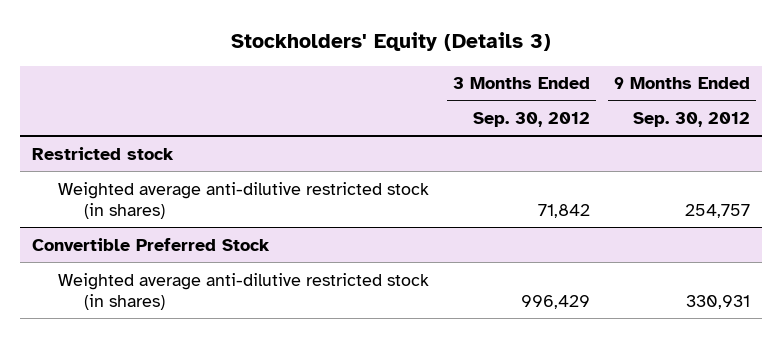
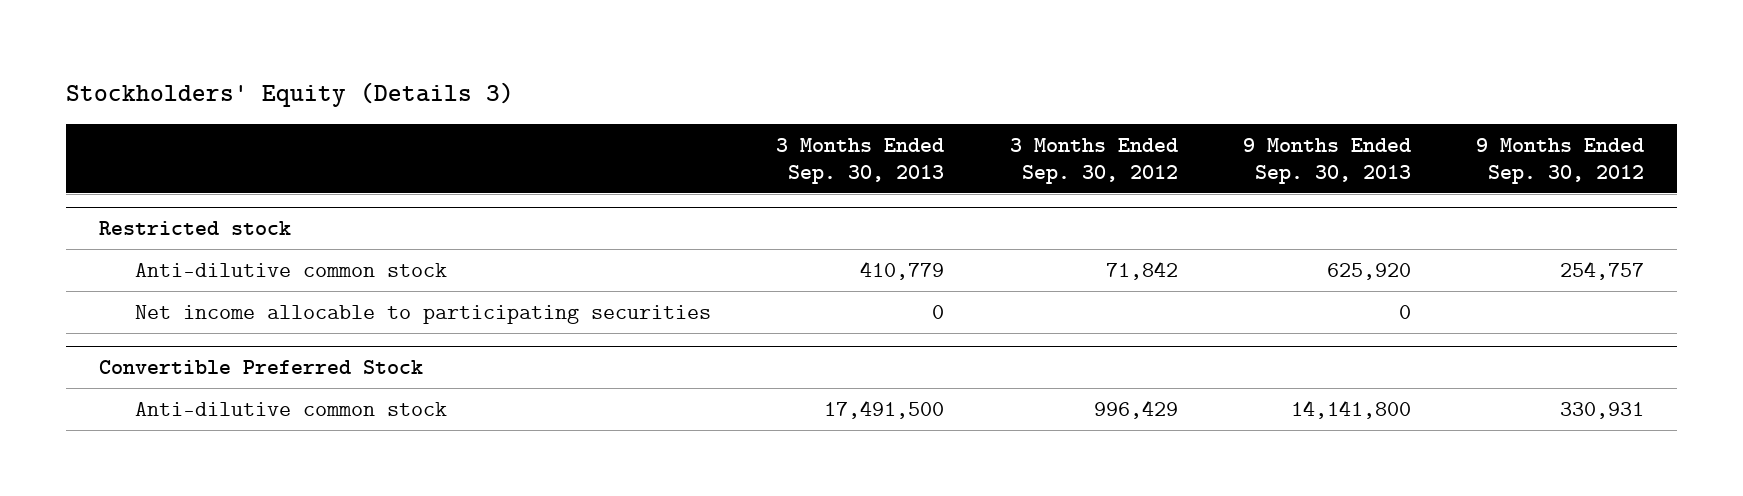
- | 3 Months Ended Sep. 30, 2012 | 9 Months Ended Sep. 30, 2012
+ | 3 Months Ended Sep. 30, 2013 | 3 Months Ended Sep. 30, 2012 | 9 Months Ended Sep. 30, 2013 | 9 Months Ended Sep. 30, 2012
@ Restricted stock
- Weighted average anti-dilutive restricted stock (in shares) | 71,842 | 254,757
+ Anti-dilutive common stock | 410,779 | 71,842 | 625,920 | 254,757
+ Net income allocable to participating securities | 0 | | 0 |
@ Convertible Preferred Stock
- Weighted average anti-dilutive restricted stock (in shares) | 996,429 | 330,931
+ Anti-dilutive common stock | 17,491,500 | 996,429 | 14,141,800 | 330,931

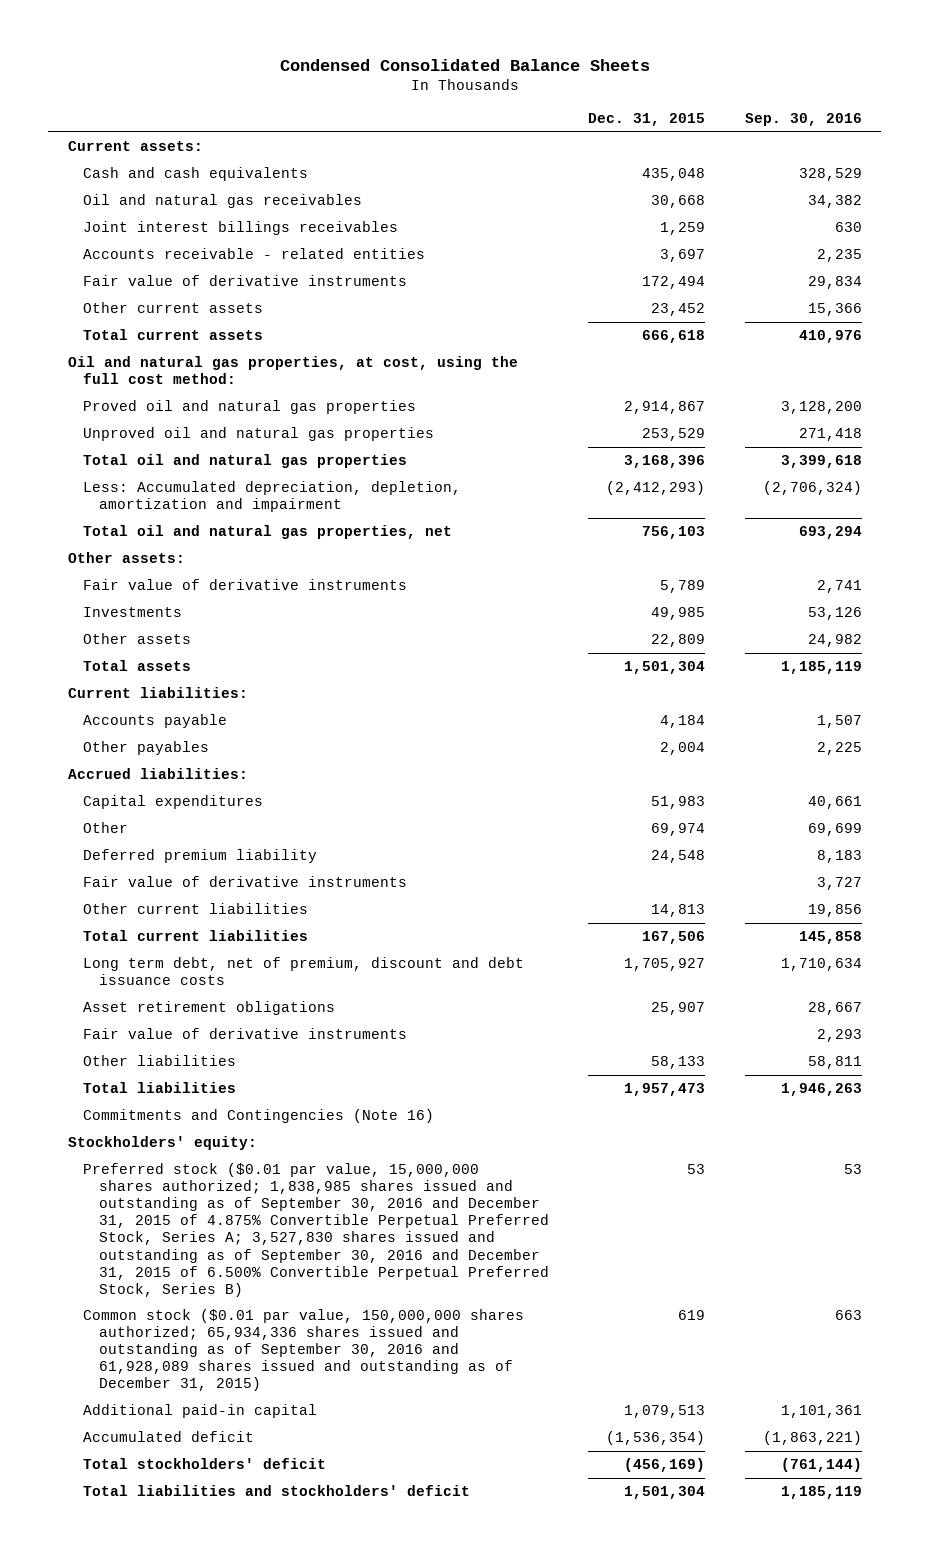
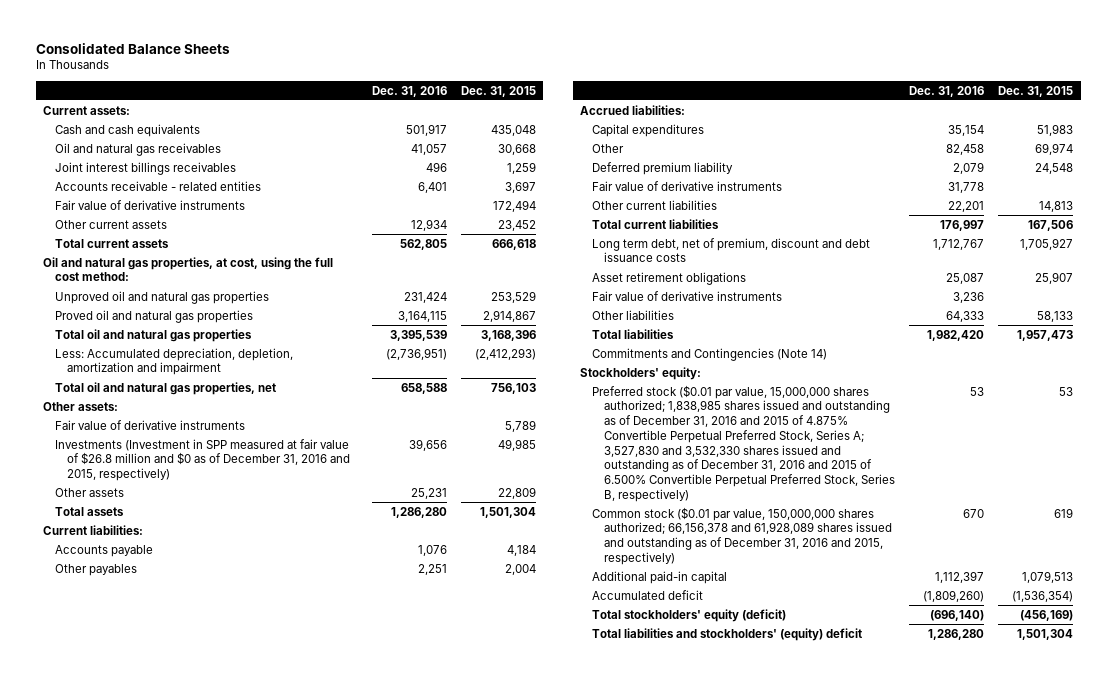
- Condensed Consolidated Balance Sheets
+ Consolidated Balance Sheets
- | Dec. 31, 2015 | Sep. 30, 2016
+ | Dec. 31, 2016 | Dec. 31, 2015
moved down: Proved oil and natural gas properties | 3,164,115 | 2,914,867
- Investments | 49,985 | 53,126
+ Investments (Investment in SPP measured at fair value of $26.8 million and $0 as of December 31, 2016 and 2015, respectively) | 39,656 | 49,985
- Commitments and Contingencies (Note 16)
+ Commitments and Contingencies (Note 14)
- Preferred stock ($0.01 par value, 15,000,000 shares authorized; 1,838,985 shares issued and outstanding as of September 30, 2016 and December 31, 2015 of 4.875% Convertible Perpetual Preferred Stock, Series A; 3,527,830 shares issued and outstanding as of September 30, 2016 and December 31, 2015 of 6.500% Convertible Perpetual Preferred Stock, Series B) | 53 | 53
- Common stock ($0.01 par value, 150,000,000 shares authorized; 65,934,336 shares issued and outstanding as of September 30, 2016 and 61,928,089 shares issued and outstanding as of December 31, 2015) | 619 | 663
+ Preferred stock ($0.01 par value, 15,000,000 shares authorized; 1,838,985 shares issued and outstanding as of December 31, 2016 and 2015 of 4.875% Convertible Perpetual Preferred Stock, Series A; 3,527,830 and 3,532,330 shares issued and outstanding as of December 31, 2016 and 2015 of 6.500% Convertible Perpetual Preferred Stock, Series B, respectively) | 53 | 53
+ Common stock ($0.01 par value, 150,000,000 shares authorized; 66,156,378 and 61,928,089 shares issued and outstanding as of December 31, 2016 and 2015, respectively) | 670 | 619
- Total stockholders' deficit | (456,169) | (761,144)
- Total liabilities and stockholders' deficit | 1,501,304 | 1,185,119
+ Total stockholders' equity (deficit) | (696,140) | (456,169)
+ Total liabilities and stockholders' (equity) deficit | 1,286,280 | 1,501,304

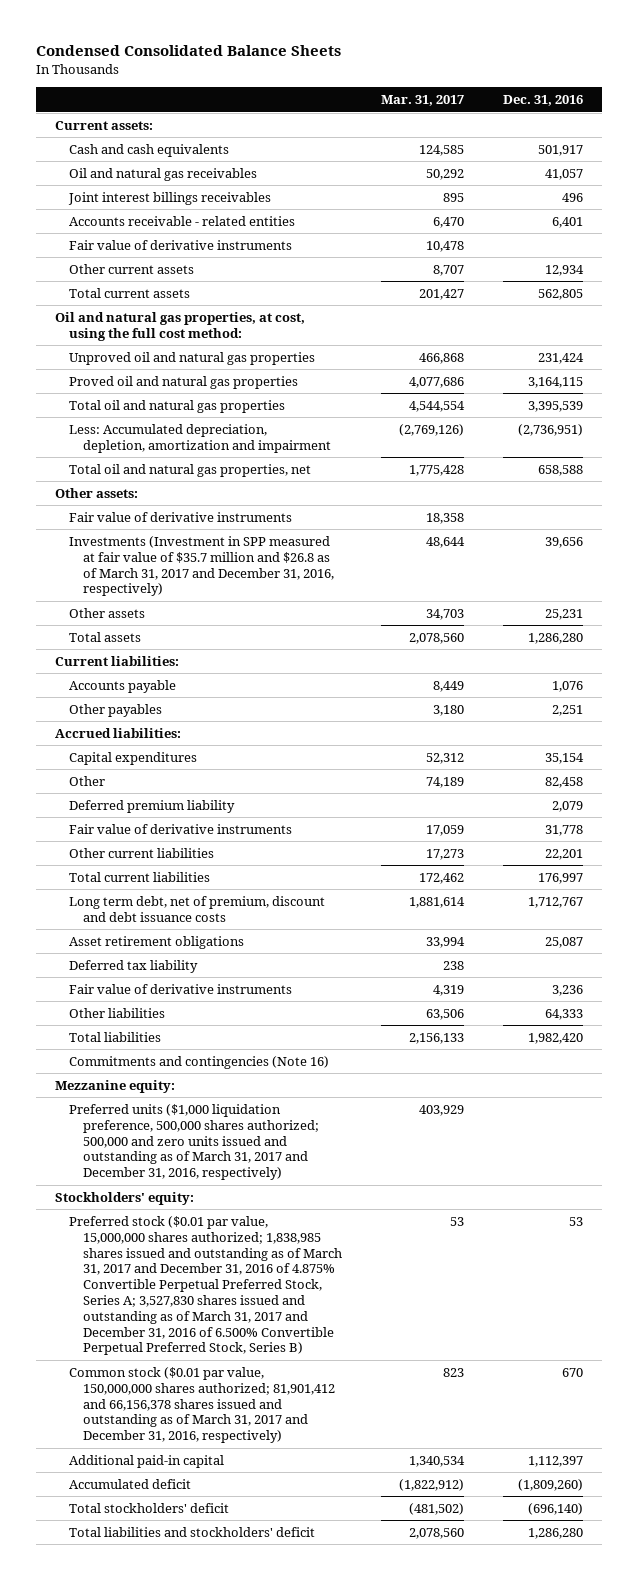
- Consolidated Balance Sheets
+ Condensed Consolidated Balance Sheets
- | Dec. 31, 2016 | Dec. 31, 2015
+ | Mar. 31, 2017 | Dec. 31, 2016
- Investments (Investment in SPP measured at fair value of $26.8 million and $0 as of December 31, 2016 and 2015, respectively) | 39,656 | 49,985
+ Investments (Investment in SPP measured at fair value of $35.7 million and $26.8 as of March 31, 2017 and December 31, 2016, respectively) | 48,644 | 39,656
+ Deferred tax liability | 238 |
- Commitments and Contingencies (Note 14)
+ Commitments and contingencies (Note 16)
+ Mezzanine equity:
+ Preferred units ($1,000 liquidation preference, 500,000 shares authorized; 500,000 and zero units issued and outstanding as of March 31, 2017 and December 31, 2016, respectively) | 403,929 |
- Preferred stock ($0.01 par value, 15,000,000 shares authorized; 1,838,985 shares issued and outstanding as of December 31, 2016 and 2015 of 4.875% Convertible Perpetual Preferred Stock, Series A; 3,527,830 and 3,532,330 shares issued and outstanding as of December 31, 2016 and 2015 of 6.500% Convertible Perpetual Preferred Stock, Series B, respectively) | 53 | 53
- Common stock ($0.01 par value, 150,000,000 shares authorized; 66,156,378 and 61,928,089 shares issued and outstanding as of December 31, 2016 and 2015, respectively) | 670 | 619
+ Preferred stock ($0.01 par value, 15,000,000 shares authorized; 1,838,985 shares issued and outstanding as of March 31, 2017 and December 31, 2016 of 4.875% Convertible Perpetual Preferred Stock, Series A; 3,527,830 shares issued and outstanding as of March 31, 2017 and December 31, 2016 of 6.500% Convertible Perpetual Preferred Stock, Series B) | 53 | 53
+ Common stock ($0.01 par value, 150,000,000 shares authorized; 81,901,412 and 66,156,378 shares issued and outstanding as of March 31, 2017 and December 31, 2016, respectively) | 823 | 670
- Total stockholders' equity (deficit) | (696,140) | (456,169)
- Total liabilities and stockholders' (equity) deficit | 1,286,280 | 1,501,304
+ Total stockholders' deficit | (481,502) | (696,140)
+ Total liabilities and stockholders' deficit | 2,078,560 | 1,286,280

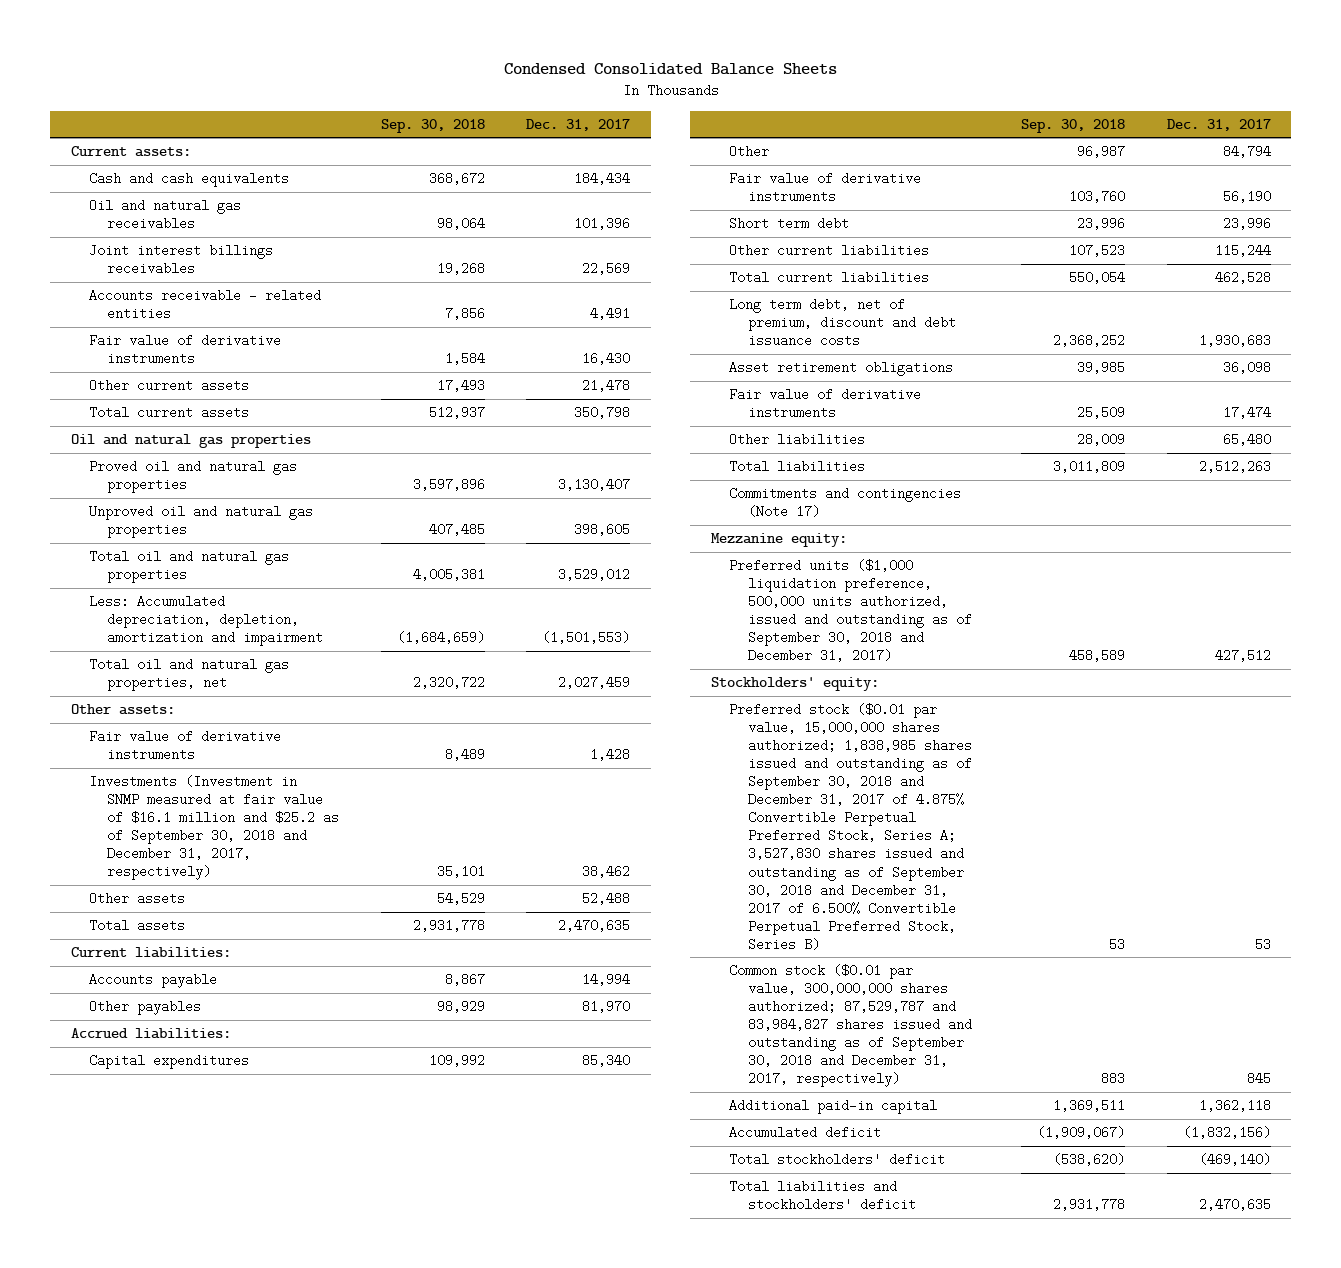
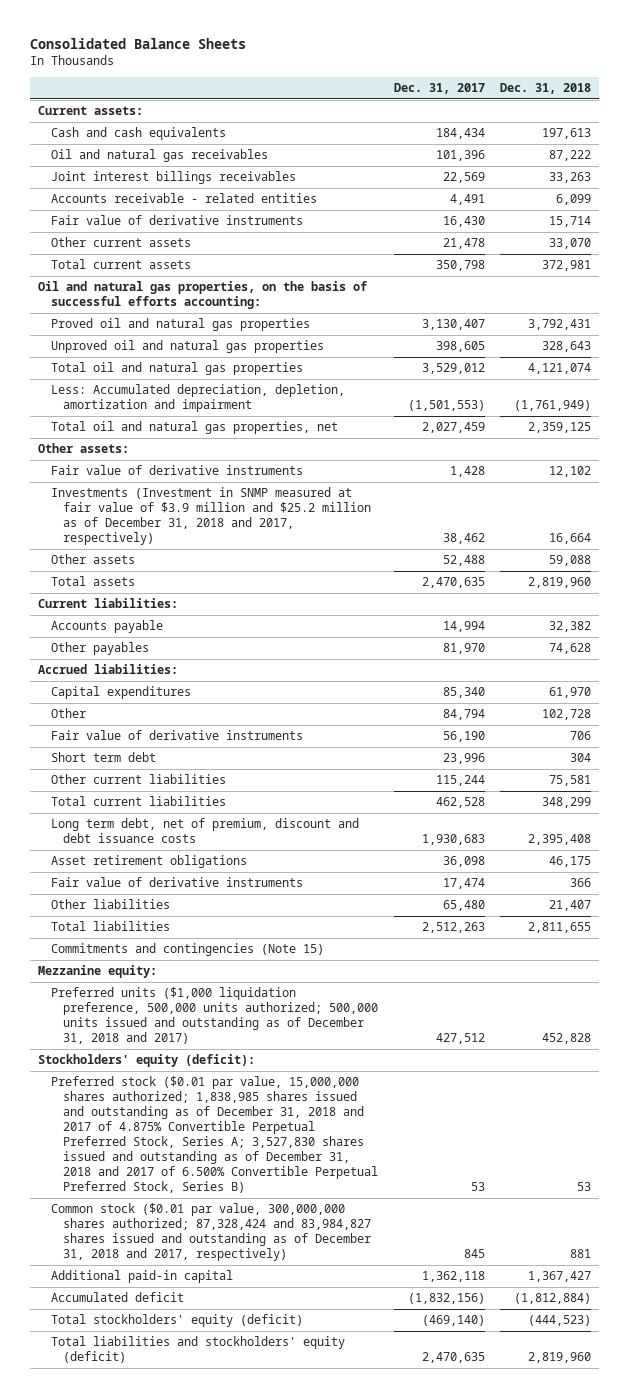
- Condensed Consolidated Balance Sheets
+ Consolidated Balance Sheets
- | Sep. 30, 2018 | Dec. 31, 2017
+ | Dec. 31, 2017 | Dec. 31, 2018
- Oil and natural gas properties
+ Oil and natural gas properties, on the basis of successful efforts accounting:
- Investments (Investment in SNMP measured at fair value of $16.1 million and $25.2 as of September 30, 2018 and December 31, 2017, respectively) | 35,101 | 38,462
+ Investments (Investment in SNMP measured at fair value of $3.9 million and $25.2 million as of December 31, 2018 and 2017, respectively) | 38,462 | 16,664
- Commitments and contingencies (Note 17)
+ Commitments and contingencies (Note 15)
- Preferred units ($1,000 liquidation preference, 500,000 units authorized, issued and outstanding as of September 30, 2018 and December 31, 2017) | 458,589 | 427,512
- Stockholders' equity:
- Preferred stock ($0.01 par value, 15,000,000 shares authorized; 1,838,985 shares issued and outstanding as of September 30, 2018 and December 31, 2017 of 4.875% Convertible Perpetual Preferred Stock, Series A; 3,527,830 shares issued and outstanding as of September 30, 2018 and December 31, 2017 of 6.500% Convertible Perpetual Preferred Stock, Series B) | 53 | 53
- Common stock ($0.01 par value, 300,000,000 shares authorized; 87,529,787 and 83,984,827 shares issued and outstanding as of September 30, 2018 and December 31, 2017, respectively) | 883 | 845
+ Preferred units ($1,000 liquidation preference, 500,000 units authorized; 500,000 units issued and outstanding as of December 31, 2018 and 2017) | 427,512 | 452,828
+ Stockholders' equity (deficit):
+ Preferred stock ($0.01 par value, 15,000,000 shares authorized; 1,838,985 shares issued and outstanding as of December 31, 2018 and 2017 of 4.875% Convertible Perpetual Preferred Stock, Series A; 3,527,830 shares issued and outstanding as of December 31, 2018 and 2017 of 6.500% Convertible Perpetual Preferred Stock, Series B) | 53 | 53
+ Common stock ($0.01 par value, 300,000,000 shares authorized; 87,328,424 and 83,984,827 shares issued and outstanding as of December 31, 2018 and 2017, respectively) | 845 | 881
- Total stockholders' deficit | (538,620) | (469,140)
- Total liabilities and stockholders' deficit | 2,931,778 | 2,470,635
+ Total stockholders' equity (deficit) | (469,140) | (444,523)
+ Total liabilities and stockholders' equity (deficit) | 2,470,635 | 2,819,960

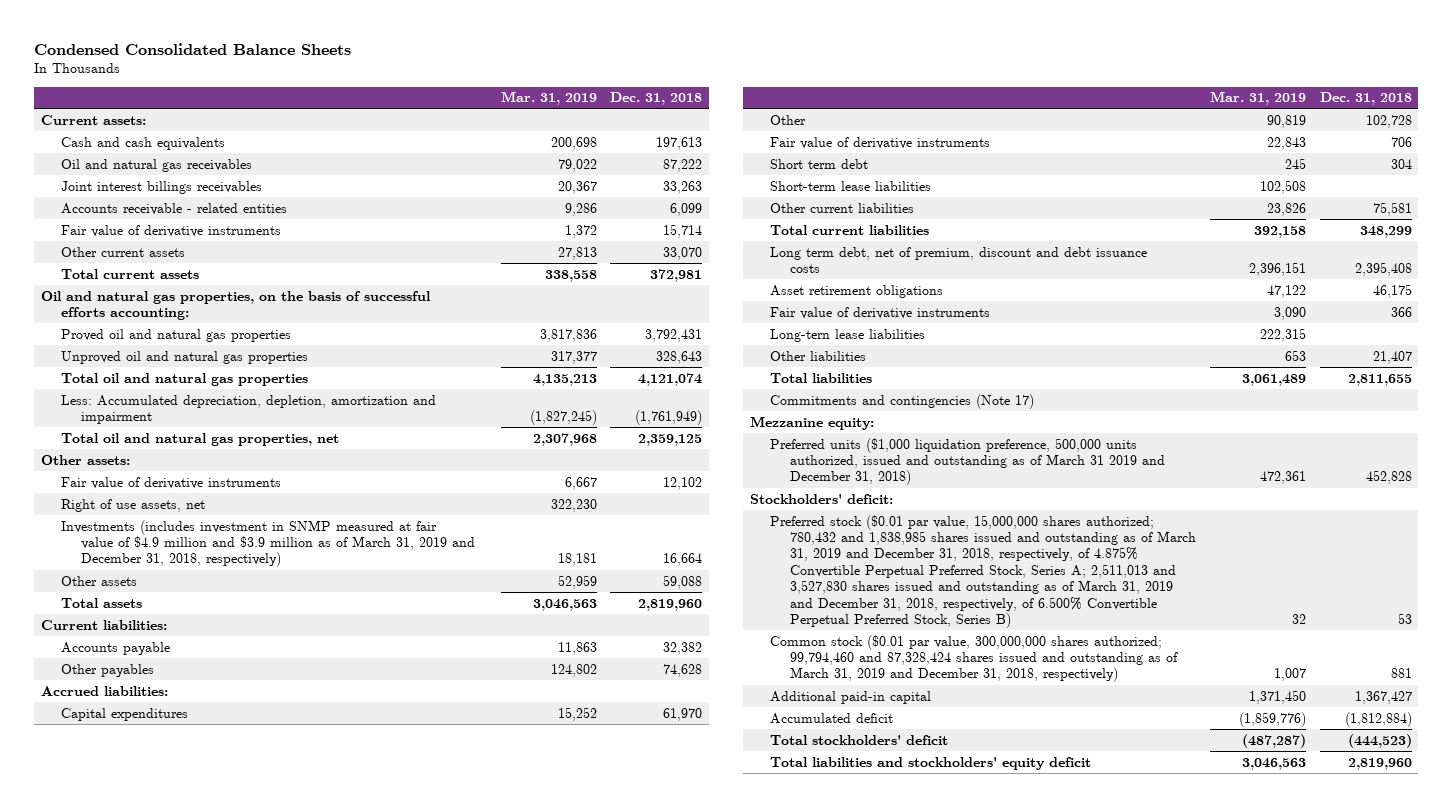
- Consolidated Balance Sheets
+ Condensed Consolidated Balance Sheets
- | Dec. 31, 2017 | Dec. 31, 2018
+ | Mar. 31, 2019 | Dec. 31, 2018
- Investments (Investment in SNMP measured at fair value of $3.9 million and $25.2 million as of December 31, 2018 and 2017, respectively) | 38,462 | 16,664
+ Right of use assets, net | 322,230 |
+ Investments (includes investment in SNMP measured at fair value of $4.9 million and $3.9 million as of March 31, 2019 and December 31, 2018, respectively) | 18,181 | 16,664
+ Short-term lease liabilities | 102,508 |
+ Long-tern lease liabilities | 222,315 |
- Commitments and contingencies (Note 15)
+ Commitments and contingencies (Note 17)
- Preferred units ($1,000 liquidation preference, 500,000 units authorized; 500,000 units issued and outstanding as of December 31, 2018 and 2017) | 427,512 | 452,828
- Stockholders' equity (deficit):
- Preferred stock ($0.01 par value, 15,000,000 shares authorized; 1,838,985 shares issued and outstanding as of December 31, 2018 and 2017 of 4.875% Convertible Perpetual Preferred Stock, Series A; 3,527,830 shares issued and outstanding as of December 31, 2018 and 2017 of 6.500% Convertible Perpetual Preferred Stock, Series B) | 53 | 53
- Common stock ($0.01 par value, 300,000,000 shares authorized; 87,328,424 and 83,984,827 shares issued and outstanding as of December 31, 2018 and 2017, respectively) | 845 | 881
+ Preferred units ($1,000 liquidation preference, 500,000 units authorized, issued and outstanding as of March 31 2019 and December 31, 2018) | 472,361 | 452,828
+ Stockholders' deficit:
+ Preferred stock ($0.01 par value, 15,000,000 shares authorized; 780,432 and 1,838,985 shares issued and outstanding as of March 31, 2019 and December 31, 2018, respectively, of 4.875% Convertible Perpetual Preferred Stock, Series A; 2,511,013 and 3,527,830 shares issued and outstanding as of March 31, 2019 and December 31, 2018, respectively, of 6.500% Convertible Perpetual Preferred Stock, Series B) | 32 | 53
+ Common stock ($0.01 par value, 300,000,000 shares authorized; 99,794,460 and 87,328,424 shares issued and outstanding as of March 31, 2019 and December 31, 2018, respectively) | 1,007 | 881
- Total stockholders' equity (deficit) | (469,140) | (444,523)
- Total liabilities and stockholders' equity (deficit) | 2,470,635 | 2,819,960
+ Total stockholders' deficit | (487,287) | (444,523)
+ Total liabilities and stockholders' equity deficit | 3,046,563 | 2,819,960

